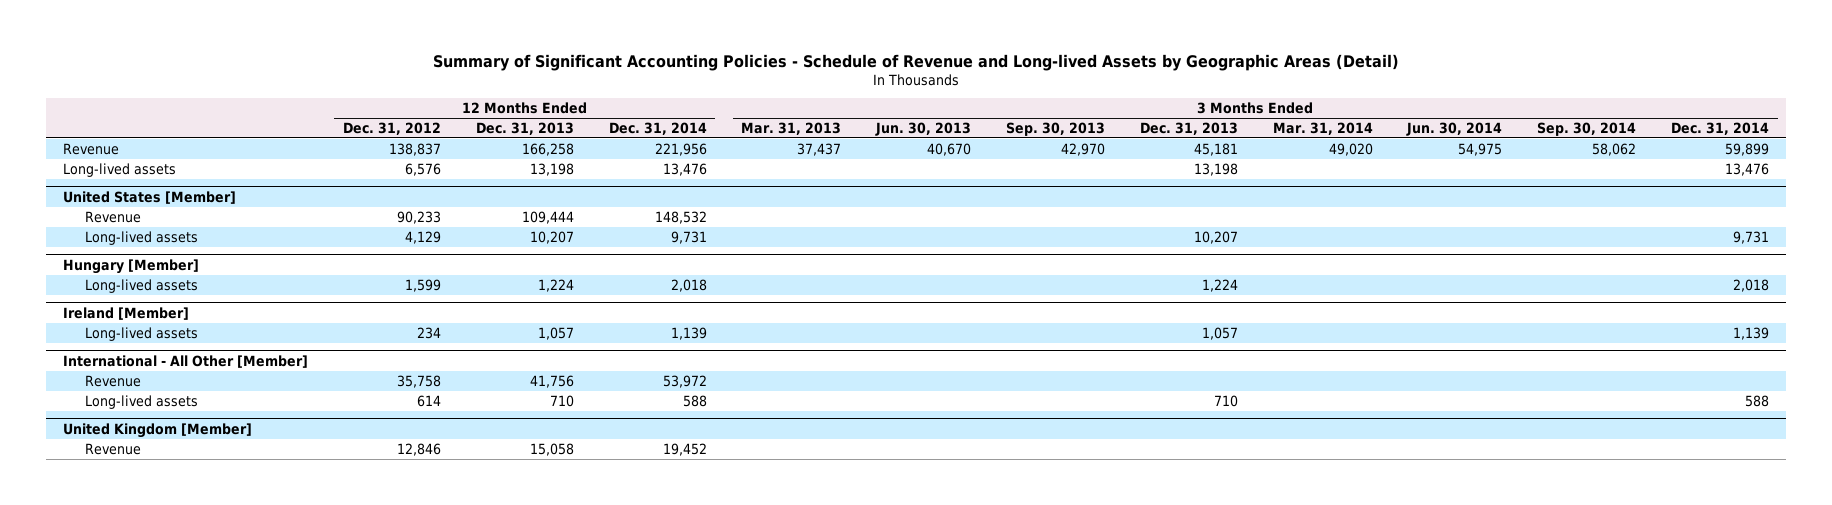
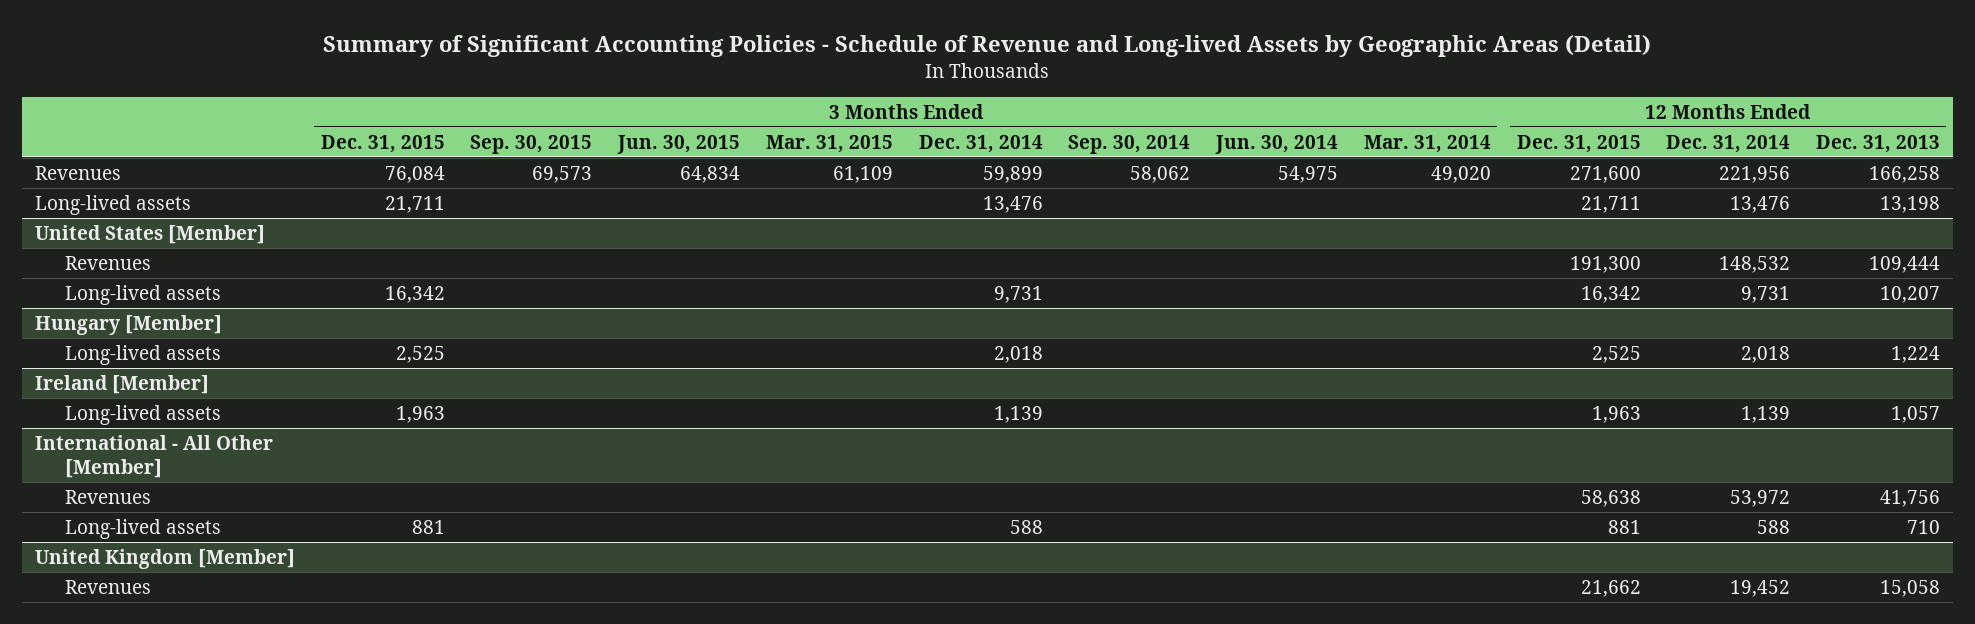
- | 12 Months Ended Dec. 31, 2012 | 12 Months Ended Dec. 31, 2013 | 12 Months Ended Dec. 31, 2014 | 3 Months Ended Mar. 31, 2013 | 3 Months Ended Jun. 30, 2013 | 3 Months Ended Sep. 30, 2013 | 3 Months Ended Dec. 31, 2013 | 3 Months Ended Mar. 31, 2014 | 3 Months Ended Jun. 30, 2014 | 3 Months Ended Sep. 30, 2014 | 3 Months Ended Dec. 31, 2014
+ | 3 Months Ended Dec. 31, 2015 | 3 Months Ended Sep. 30, 2015 | 3 Months Ended Jun. 30, 2015 | 3 Months Ended Mar. 31, 2015 | 3 Months Ended Dec. 31, 2014 | 3 Months Ended Sep. 30, 2014 | 3 Months Ended Jun. 30, 2014 | 3 Months Ended Mar. 31, 2014 | 12 Months Ended Dec. 31, 2015 | 12 Months Ended Dec. 31, 2014 | 12 Months Ended Dec. 31, 2013
- Revenue | 138,837 | 166,258 | 221,956 | 37,437 | 40,670 | 42,970 | 45,181 | 49,020 | 54,975 | 58,062 | 59,899
+ Revenues | 76,084 | 69,573 | 64,834 | 61,109 | 59,899 | 58,062 | 54,975 | 49,020 | 271,600 | 221,956 | 166,258
@ United States [Member]
- Revenue | 90,233 | 109,444 | 148,532 | | | | | | | |
+ Revenues | | | | | | | | | 191,300 | 148,532 | 109,444
@ International - All Other [Member]
- Revenue | 35,758 | 41,756 | 53,972 | | | | | | | |
+ Revenues | | | | | | | | | 58,638 | 53,972 | 41,756
@ United Kingdom [Member]
- Revenue | 12,846 | 15,058 | 19,452 | | | | | | | |
+ Revenues | | | | | | | | | 21,662 | 19,452 | 15,058

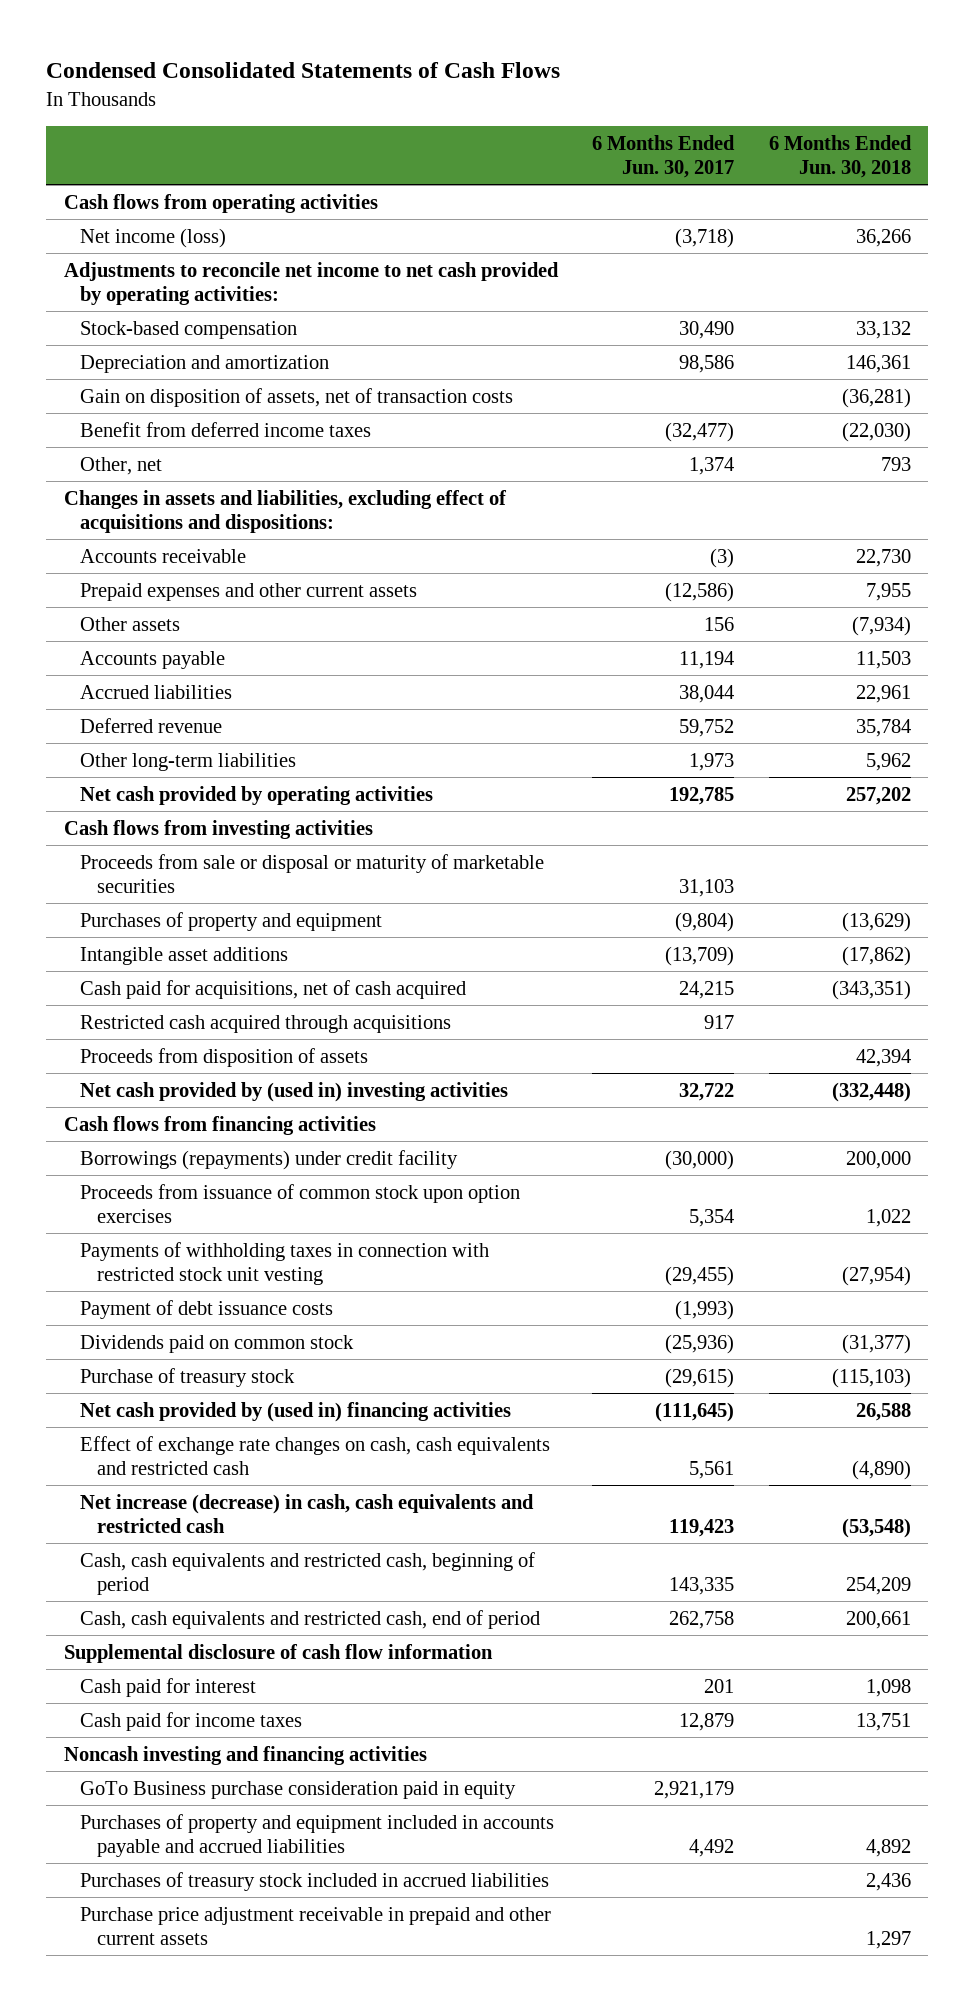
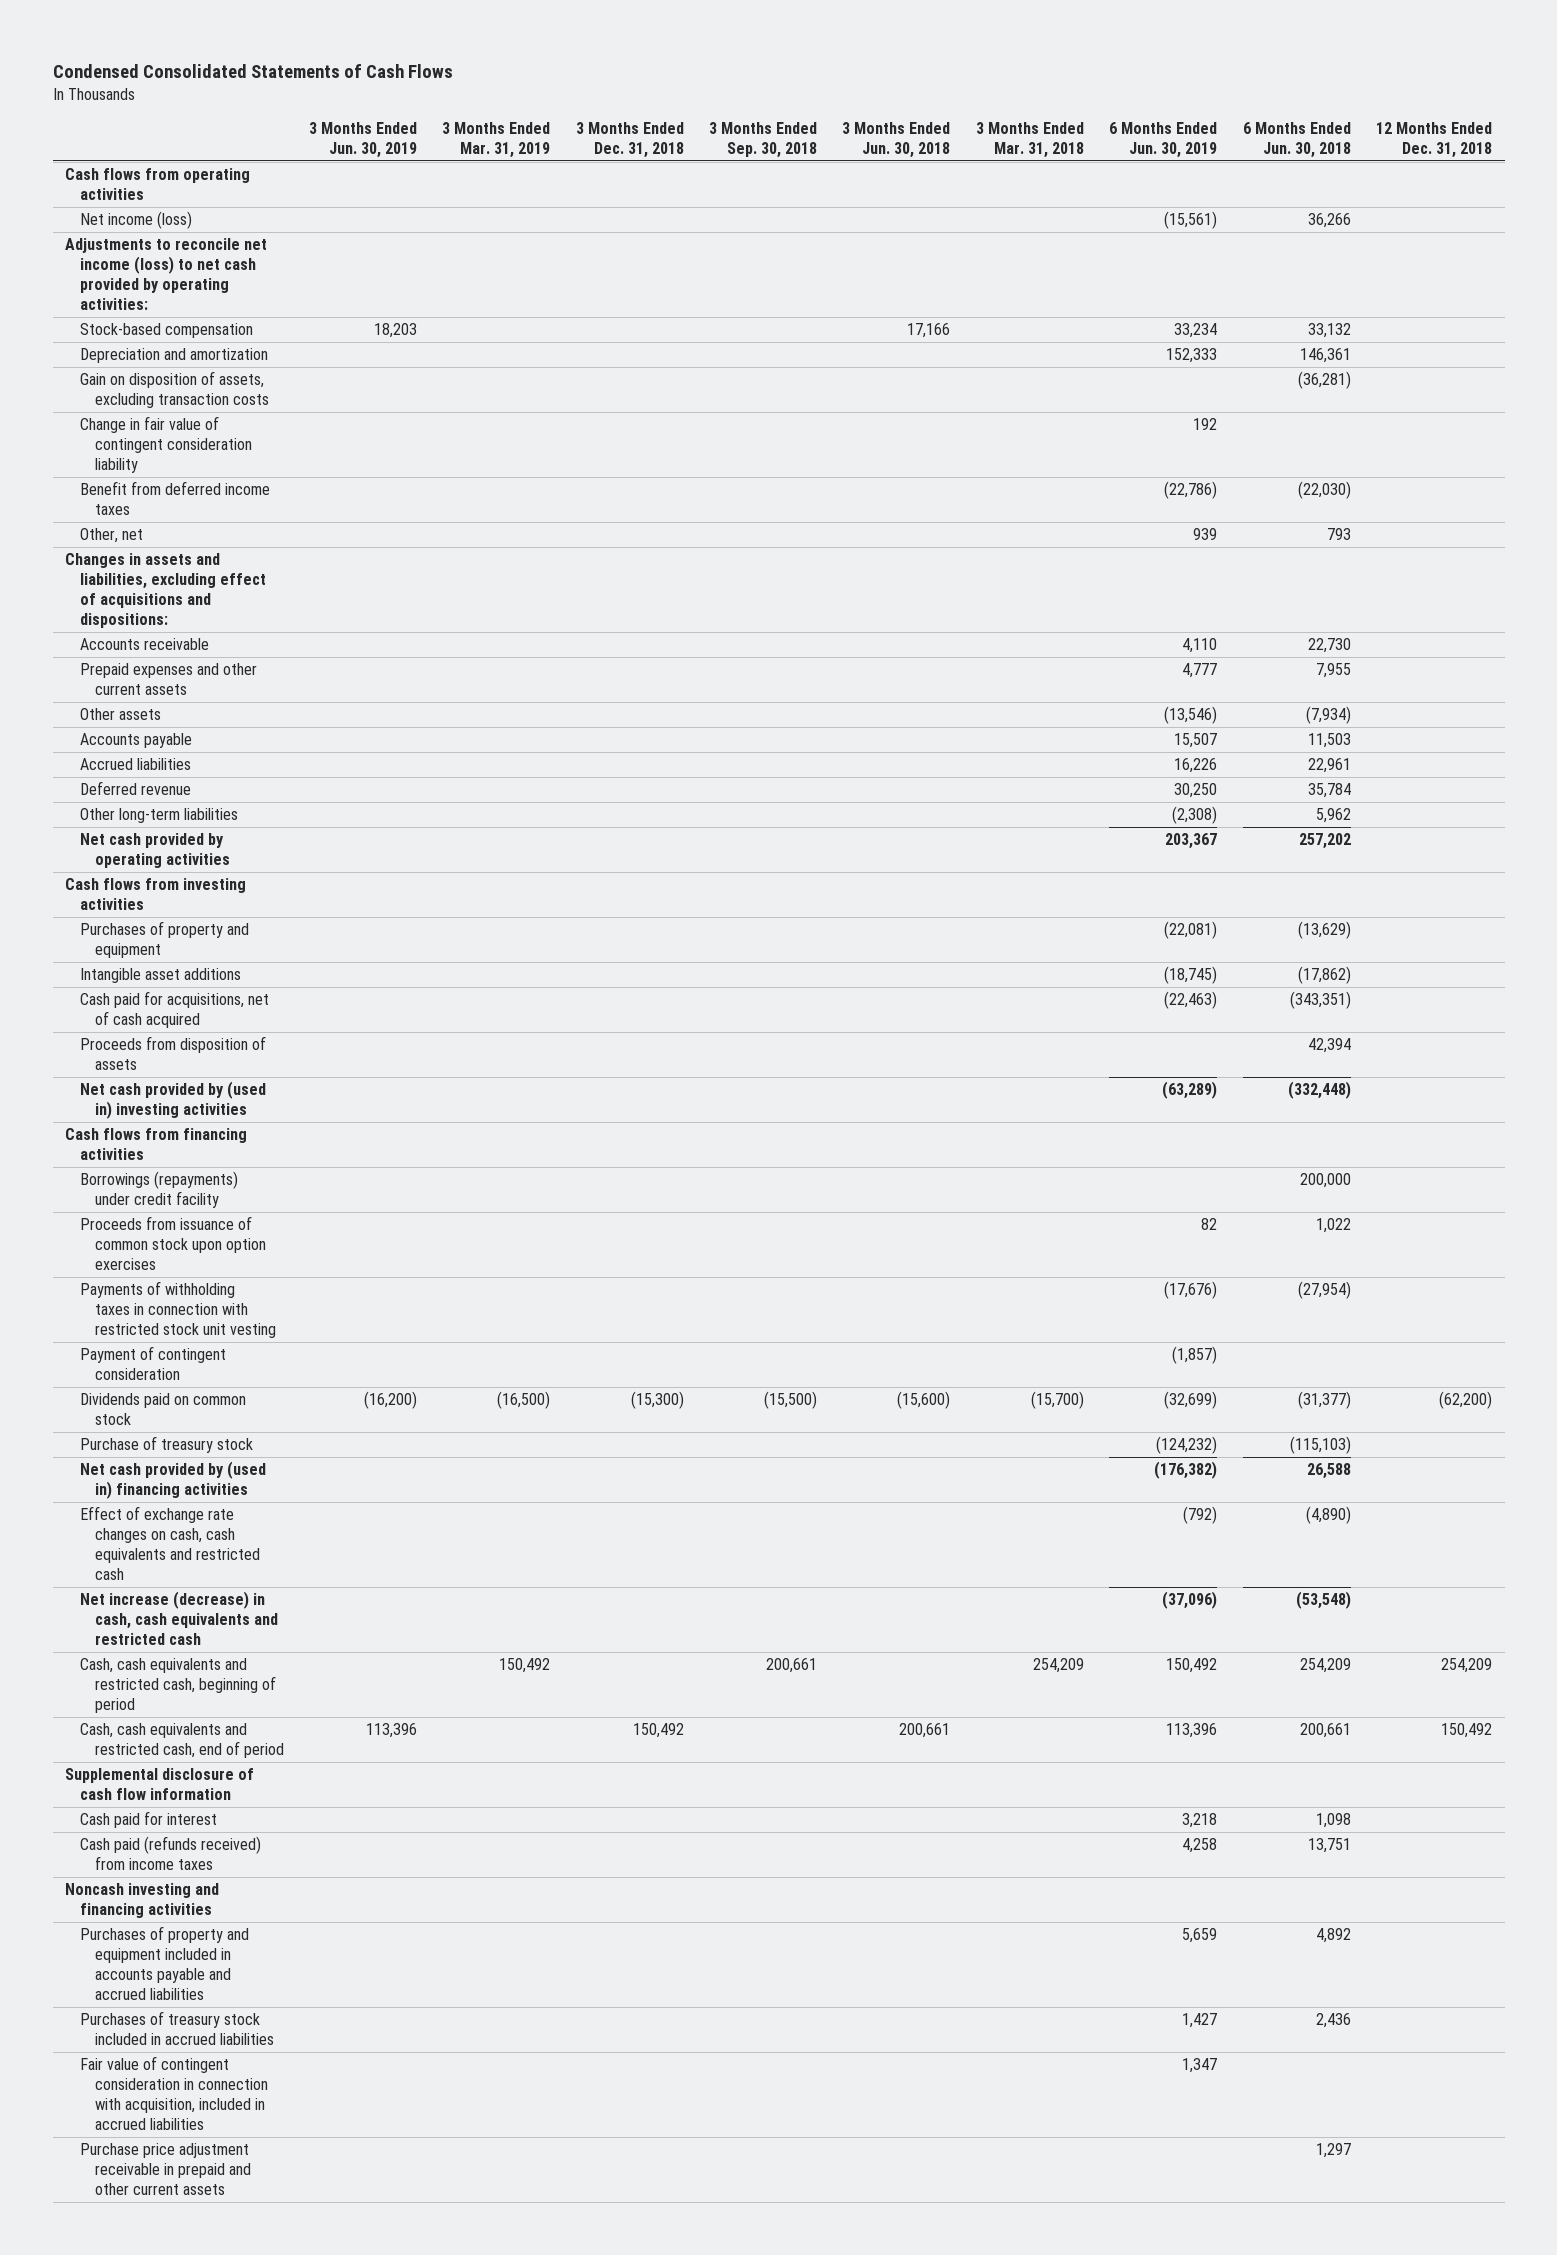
- | 6 Months Ended Jun. 30, 2017 | 6 Months Ended Jun. 30, 2018
+ | 3 Months Ended Jun. 30, 2019 | 3 Months Ended Mar. 31, 2019 | 3 Months Ended Dec. 31, 2018 | 3 Months Ended Sep. 30, 2018 | 3 Months Ended Jun. 30, 2018 | 3 Months Ended Mar. 31, 2018 | 6 Months Ended Jun. 30, 2019 | 6 Months Ended Jun. 30, 2018 | 12 Months Ended Dec. 31, 2018
- Adjustments to reconcile net income to net cash provided by operating activities:
+ Adjustments to reconcile net income (loss) to net cash provided by operating activities:
- Gain on disposition of assets, net of transaction costs | | (36,281)
+ Gain on disposition of assets, excluding transaction costs | | | | | | | | (36,281) |
+ Change in fair value of contingent consideration liability | | | | | | | 192 | |
- Proceeds from sale or disposal or maturity of marketable securities | 31,103 |
- Restricted cash acquired through acquisitions | 917 |
- Payment of debt issuance costs | (1,993) |
+ Payment of contingent consideration | | | | | | | (1,857) | |
- Cash paid for income taxes | 12,879 | 13,751
+ Cash paid (refunds received) from income taxes | | | | | | | 4,258 | 13,751 |
- GoTo Business purchase consideration paid in equity | 2,921,179 |
+ Fair value of contingent consideration in connection with acquisition, included in accrued liabilities | | | | | | | 1,347 | |

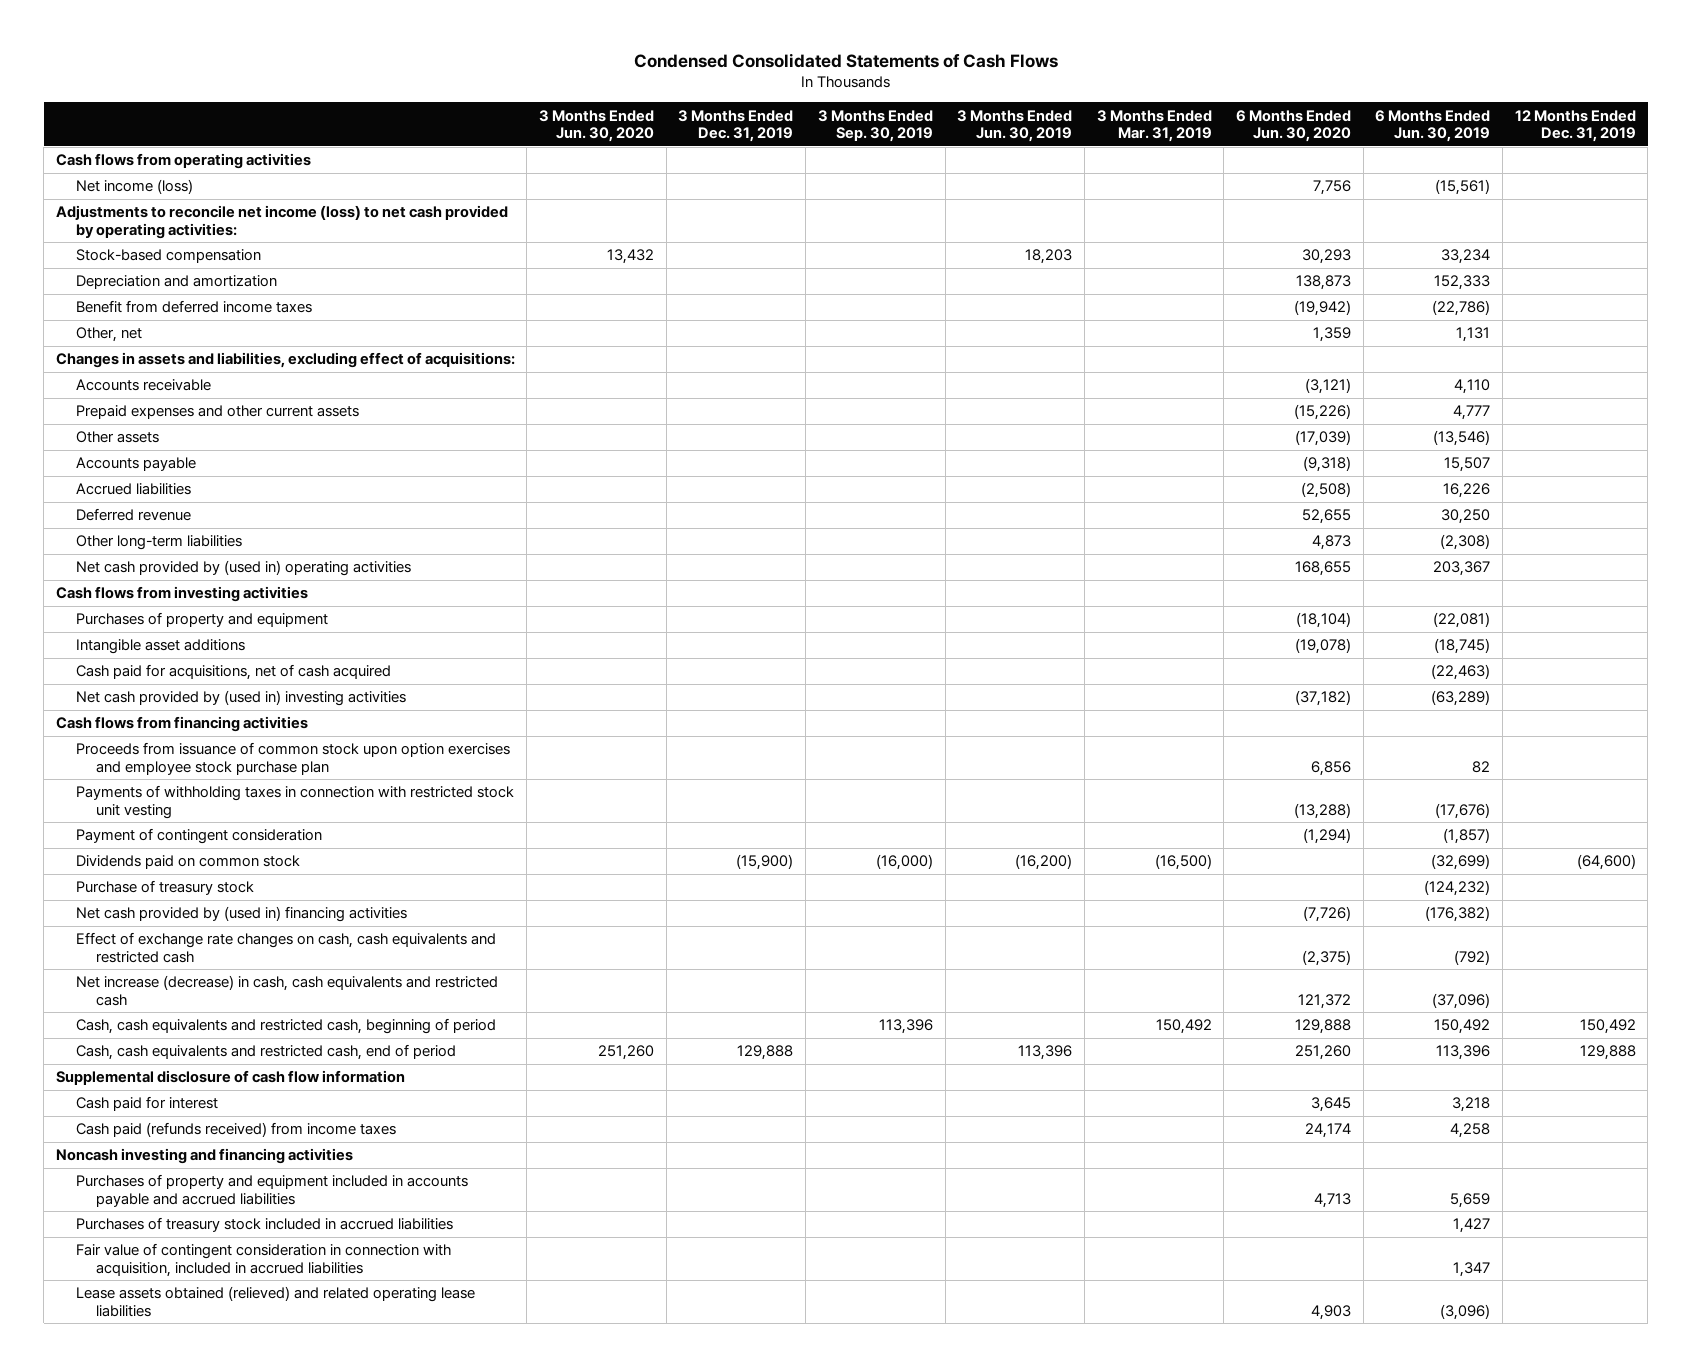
- | 3 Months Ended Jun. 30, 2019 | 3 Months Ended Mar. 31, 2019 | 3 Months Ended Dec. 31, 2018 | 3 Months Ended Sep. 30, 2018 | 3 Months Ended Jun. 30, 2018 | 3 Months Ended Mar. 31, 2018 | 6 Months Ended Jun. 30, 2019 | 6 Months Ended Jun. 30, 2018 | 12 Months Ended Dec. 31, 2018
+ | 3 Months Ended Jun. 30, 2020 | 3 Months Ended Dec. 31, 2019 | 3 Months Ended Sep. 30, 2019 | 3 Months Ended Jun. 30, 2019 | 3 Months Ended Mar. 31, 2019 | 6 Months Ended Jun. 30, 2020 | 6 Months Ended Jun. 30, 2019 | 12 Months Ended Dec. 31, 2019
- Gain on disposition of assets, excluding transaction costs | | | | | | | | (36,281) |
- Change in fair value of contingent consideration liability | | | | | | | 192 | |
- Other, net | | | | | | | 939 | 793 |
- Changes in assets and liabilities, excluding effect of acquisitions and dispositions:
+ Other, net | | | | | | 1,359 | 1,131 |
+ Changes in assets and liabilities, excluding effect of acquisitions:
- Net cash provided by operating activities | | | | | | | 203,367 | 257,202 |
+ Net cash provided by (used in) operating activities | | | | | | 168,655 | 203,367 |
- Proceeds from disposition of assets | | | | | | | | 42,394 |
- Borrowings (repayments) under credit facility | | | | | | | | 200,000 |
- Proceeds from issuance of common stock upon option exercises | | | | | | | 82 | 1,022 |
+ Proceeds from issuance of common stock upon option exercises and employee stock purchase plan | | | | | | 6,856 | 82 |
- Purchase price adjustment receivable in prepaid and other current assets | | | | | | | | 1,297 |
+ Lease assets obtained (relieved) and related operating lease liabilities | | | | | | 4,903 | (3,096) |

